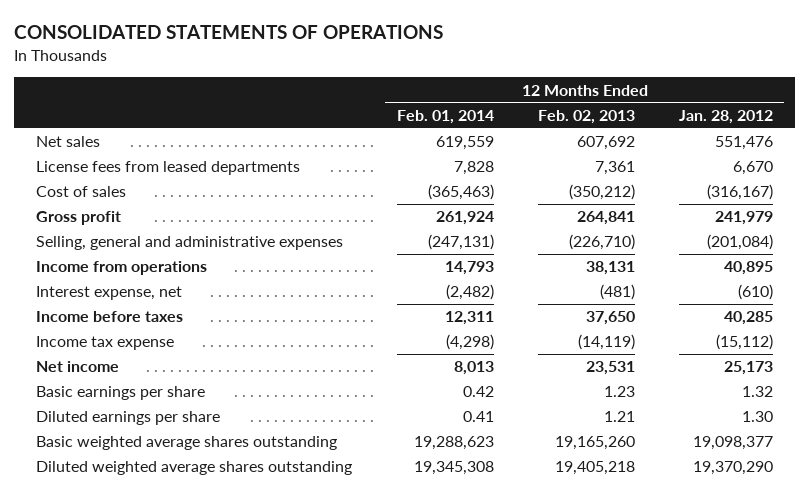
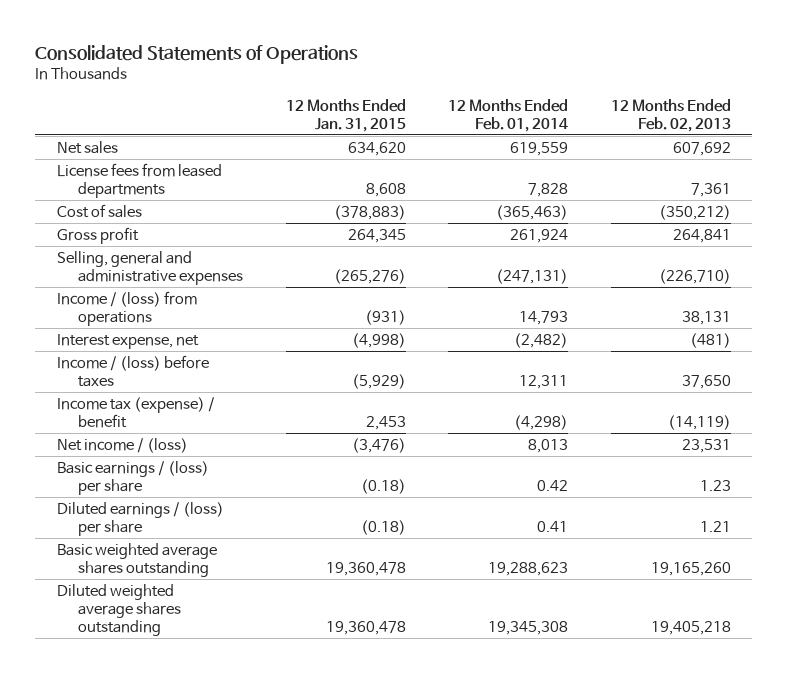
- CONSOLIDATED STATEMENTS OF OPERATIONS
+ Consolidated Statements of Operations
- | 12 Months Ended Feb. 01, 2014 | 12 Months Ended Feb. 02, 2013 | 12 Months Ended Jan. 28, 2012
+ | 12 Months Ended Jan. 31, 2015 | 12 Months Ended Feb. 01, 2014 | 12 Months Ended Feb. 02, 2013
- Income from operations | 14,793 | 38,131 | 40,895
+ Income / (loss) from operations | (931) | 14,793 | 38,131
- Income before taxes | 12,311 | 37,650 | 40,285
- Income tax expense | (4,298) | (14,119) | (15,112)
- Net income | 8,013 | 23,531 | 25,173
- Basic earnings per share | 0.42 | 1.23 | 1.32
- Diluted earnings per share | 0.41 | 1.21 | 1.30
+ Income / (loss) before taxes | (5,929) | 12,311 | 37,650
+ Income tax (expense) / benefit | 2,453 | (4,298) | (14,119)
+ Net income / (loss) | (3,476) | 8,013 | 23,531
+ Basic earnings / (loss) per share | (0.18) | 0.42 | 1.23
+ Diluted earnings / (loss) per share | (0.18) | 0.41 | 1.21

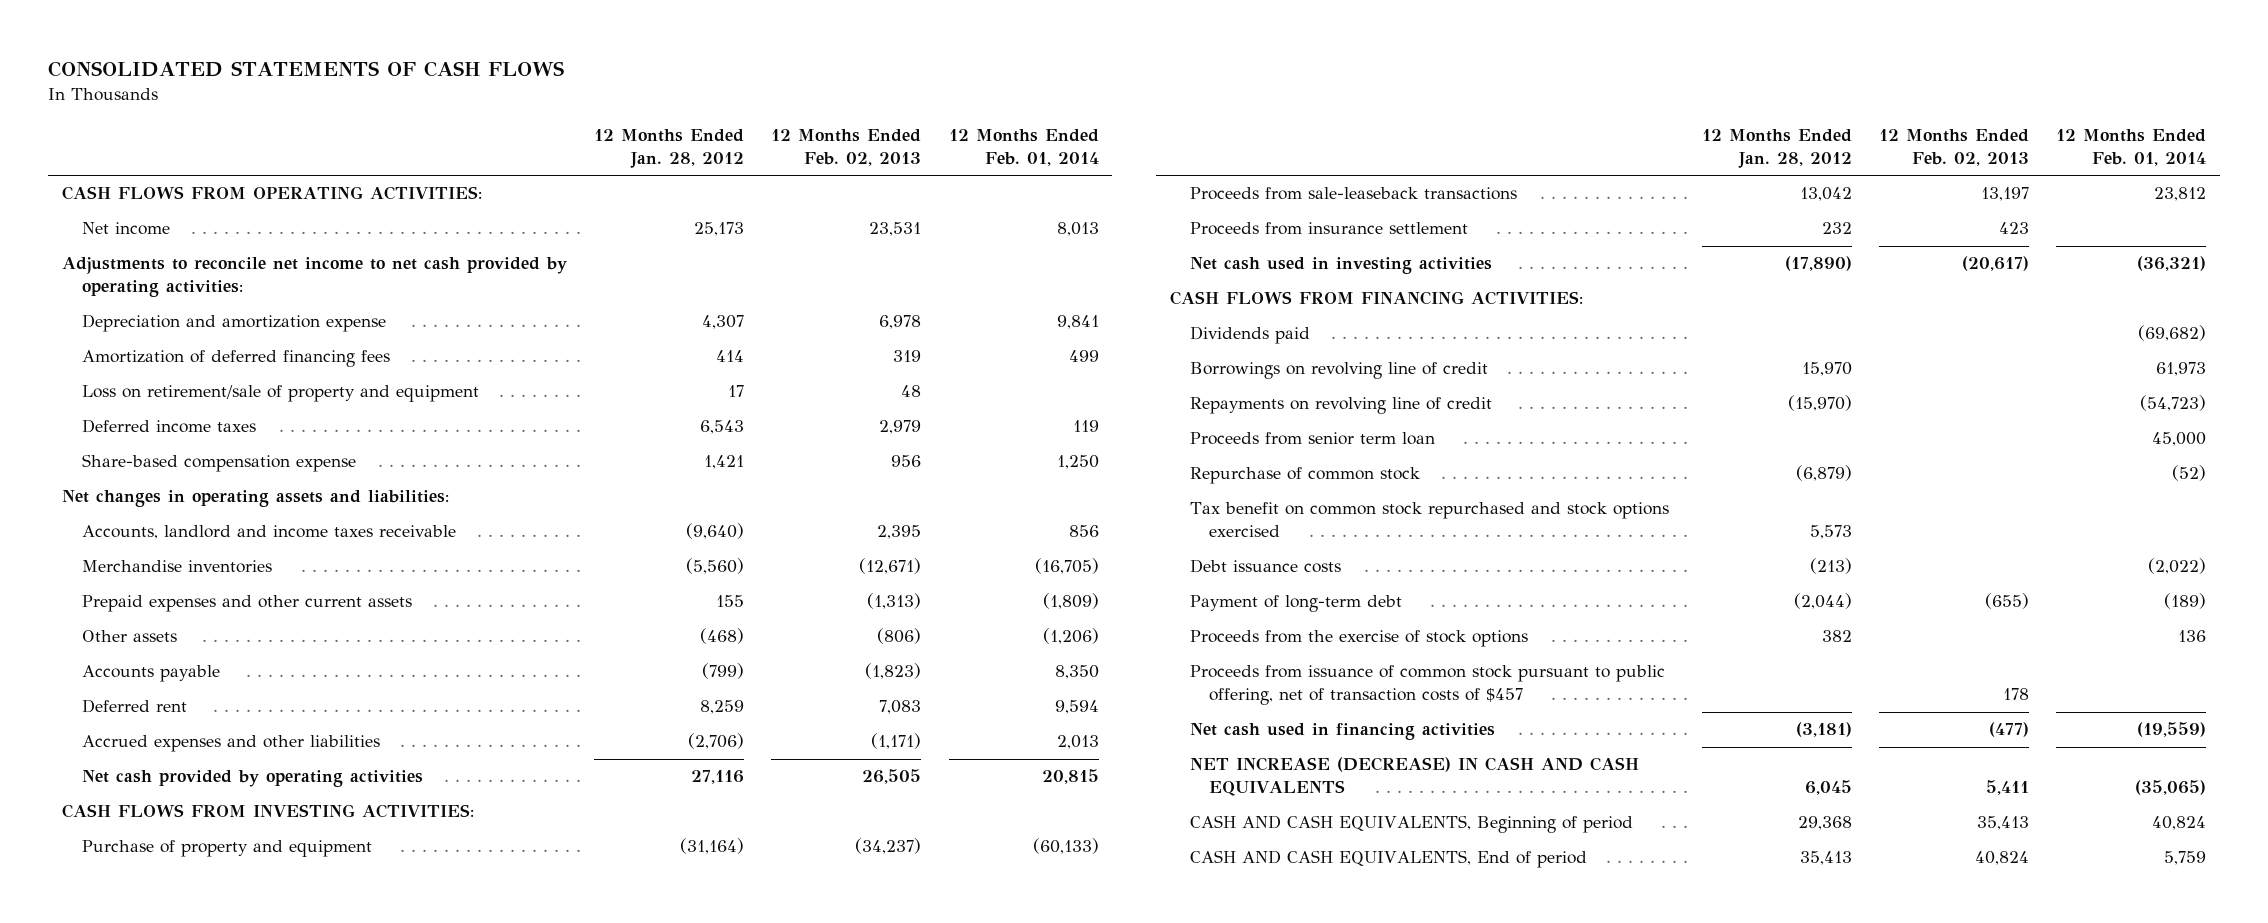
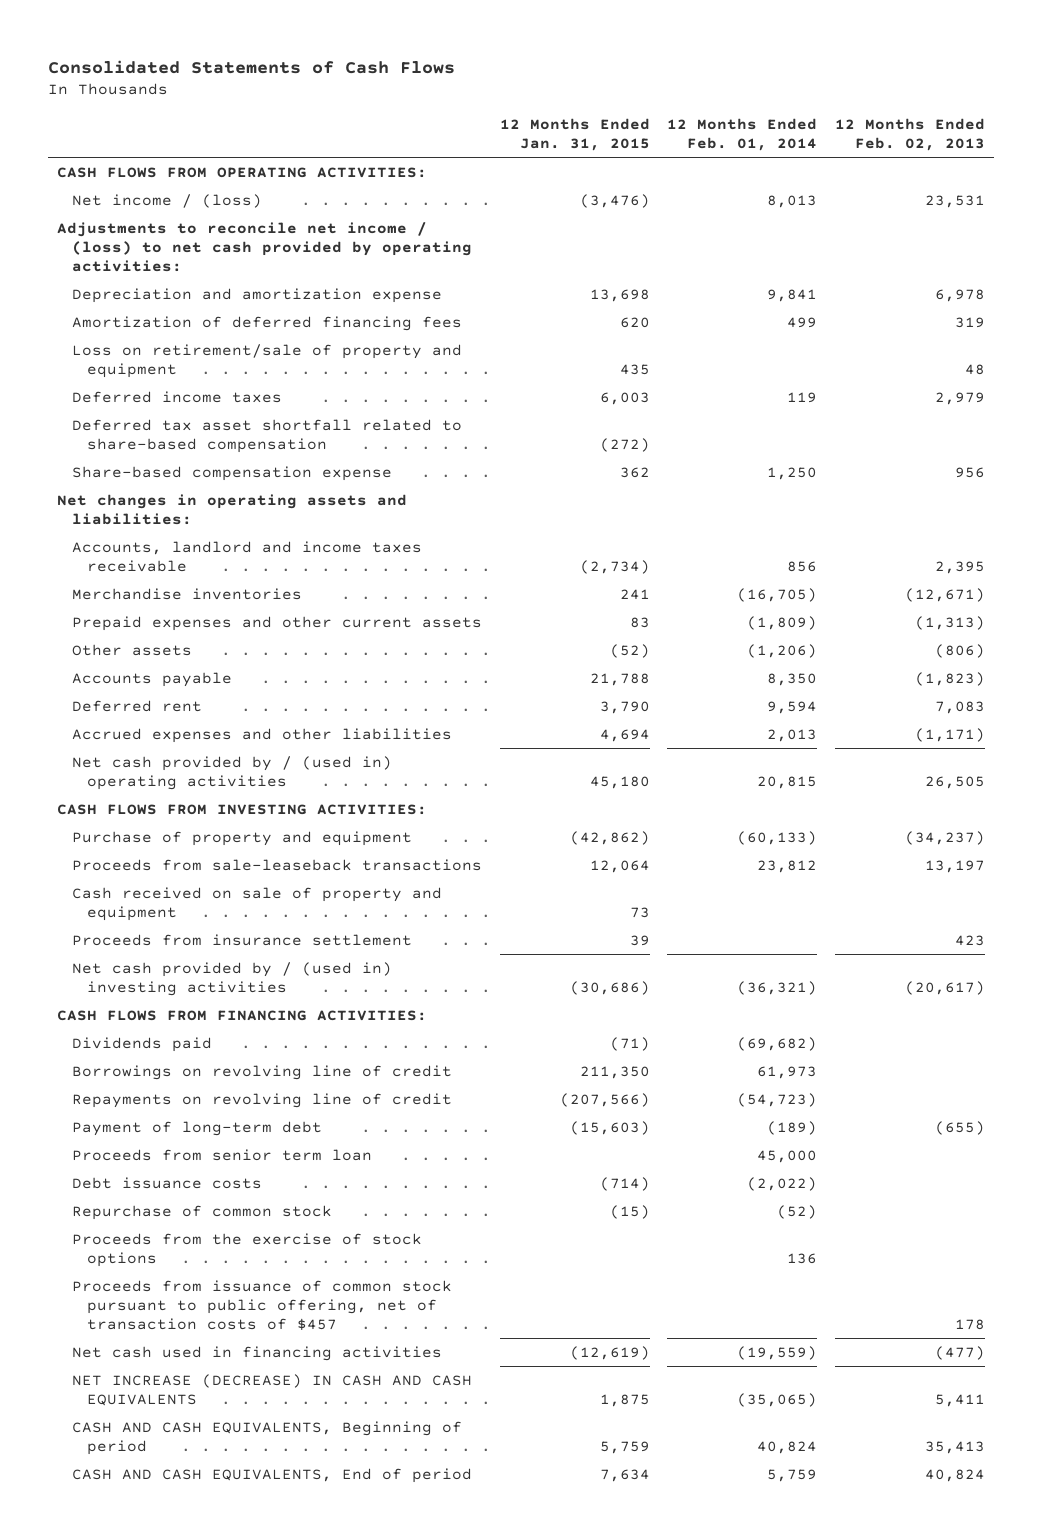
- CONSOLIDATED STATEMENTS OF CASH FLOWS
+ Consolidated Statements of Cash Flows
- | 12 Months Ended Jan. 28, 2012 | 12 Months Ended Feb. 02, 2013 | 12 Months Ended Feb. 01, 2014
+ | 12 Months Ended Jan. 31, 2015 | 12 Months Ended Feb. 01, 2014 | 12 Months Ended Feb. 02, 2013
- Net income | 25,173 | 23,531 | 8,013
- Adjustments to reconcile net income to net cash provided by operating activities:
+ Net income / (loss) | (3,476) | 8,013 | 23,531
+ Adjustments to reconcile net income / (loss) to net cash provided by operating activities:
+ Deferred tax asset shortfall related to share-based compensation | (272) | |
- Net cash provided by operating activities | 27,116 | 26,505 | 20,815
+ Net cash provided by / (used in) operating activities | 45,180 | 20,815 | 26,505
+ Cash received on sale of property and equipment | 73 | |
- Net cash used in investing activities | (17,890) | (20,617) | (36,321)
+ Net cash provided by / (used in) investing activities | (30,686) | (36,321) | (20,617)
moved up: Payment of long-term debt | (15,603) | (189) | (655)
- Tax benefit on common stock repurchased and stock options exercised | 5,573 | |
moved down: Repurchase of common stock | (15) | (52) |

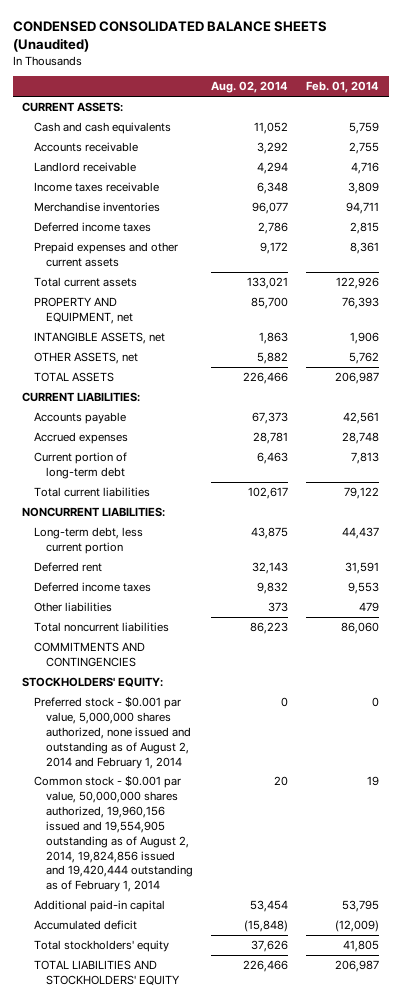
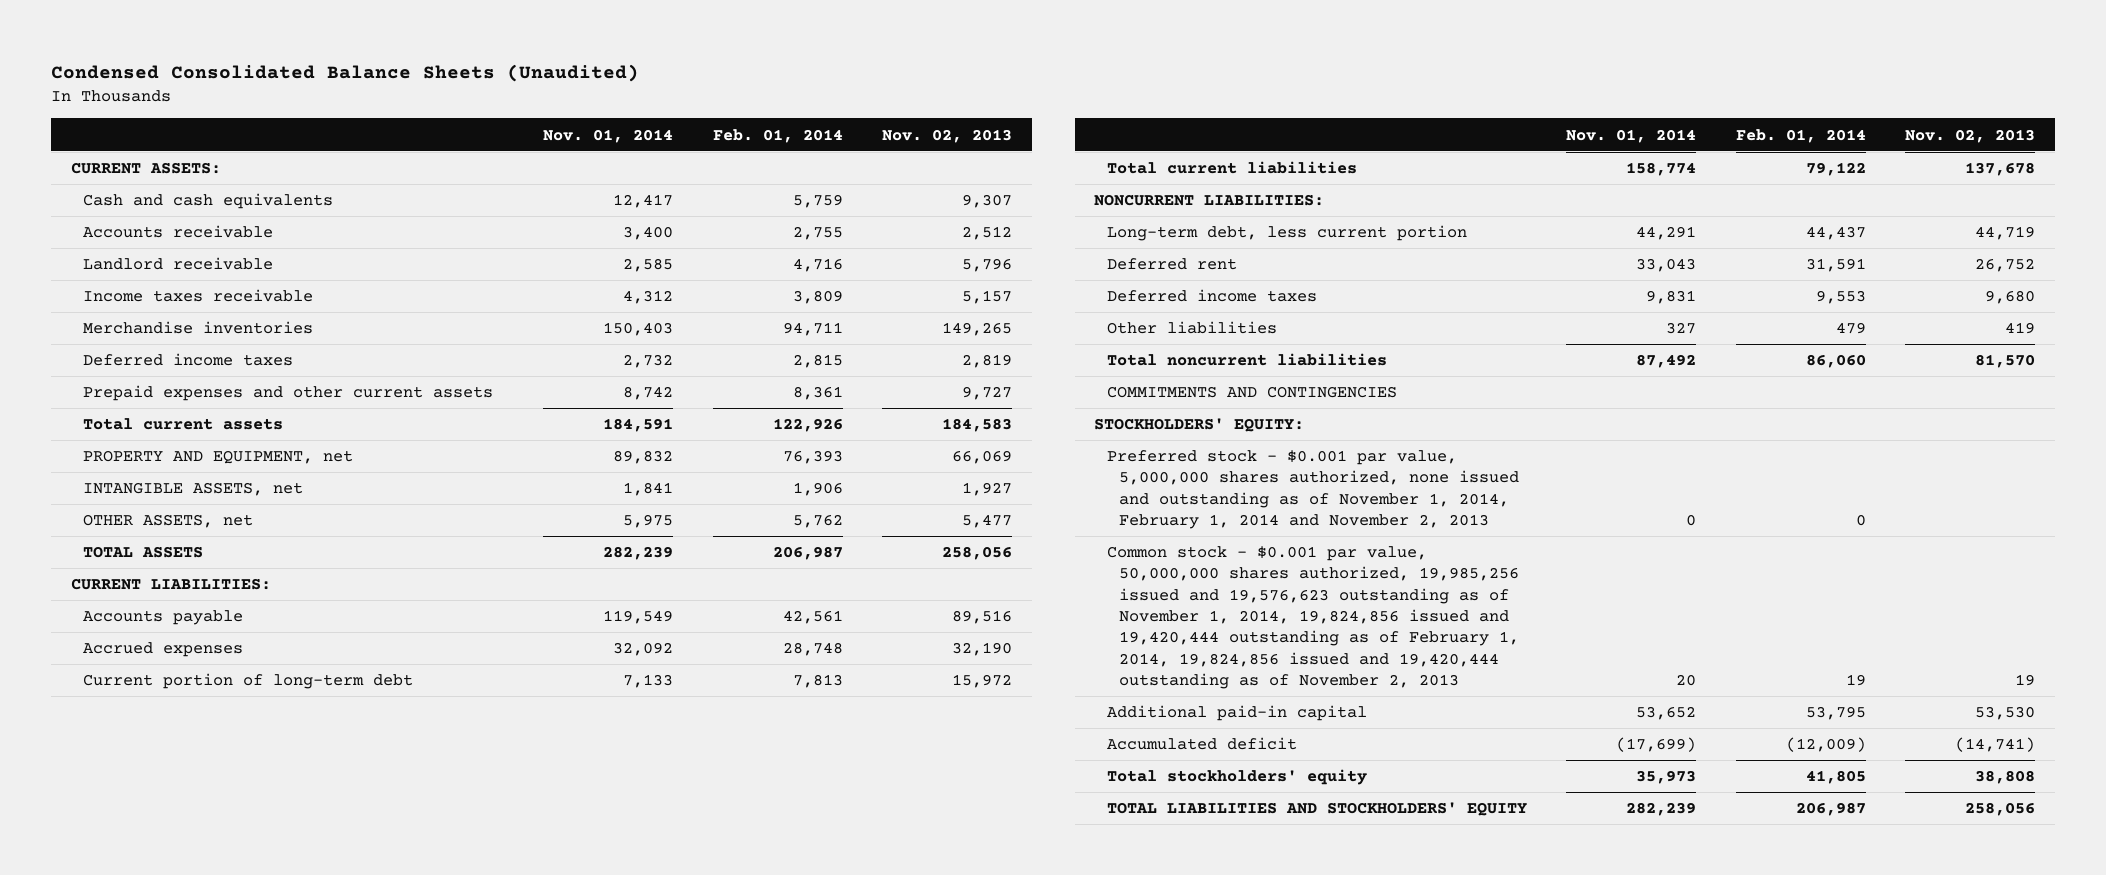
- CONDENSED CONSOLIDATED BALANCE SHEETS (Unaudited)
+ Condensed Consolidated Balance Sheets (Unaudited)
- | Aug. 02, 2014 | Feb. 01, 2014
+ | Nov. 01, 2014 | Feb. 01, 2014 | Nov. 02, 2013
- Preferred stock - $0.001 par value, 5,000,000 shares authorized, none issued and outstanding as of August 2, 2014 and February 1, 2014 | 0 | 0
- Common stock - $0.001 par value, 50,000,000 shares authorized, 19,960,156 issued and 19,554,905 outstanding as of August 2, 2014, 19,824,856 issued and 19,420,444 outstanding as of February 1, 2014 | 20 | 19
+ Preferred stock - $0.001 par value, 5,000,000 shares authorized, none issued and outstanding as of November 1, 2014, February 1, 2014 and November 2, 2013 | 0 | 0 |
+ Common stock - $0.001 par value, 50,000,000 shares authorized, 19,985,256 issued and 19,576,623 outstanding as of November 1, 2014, 19,824,856 issued and 19,420,444 outstanding as of February 1, 2014, 19,824,856 issued and 19,420,444 outstanding as of November 2, 2013 | 20 | 19 | 19

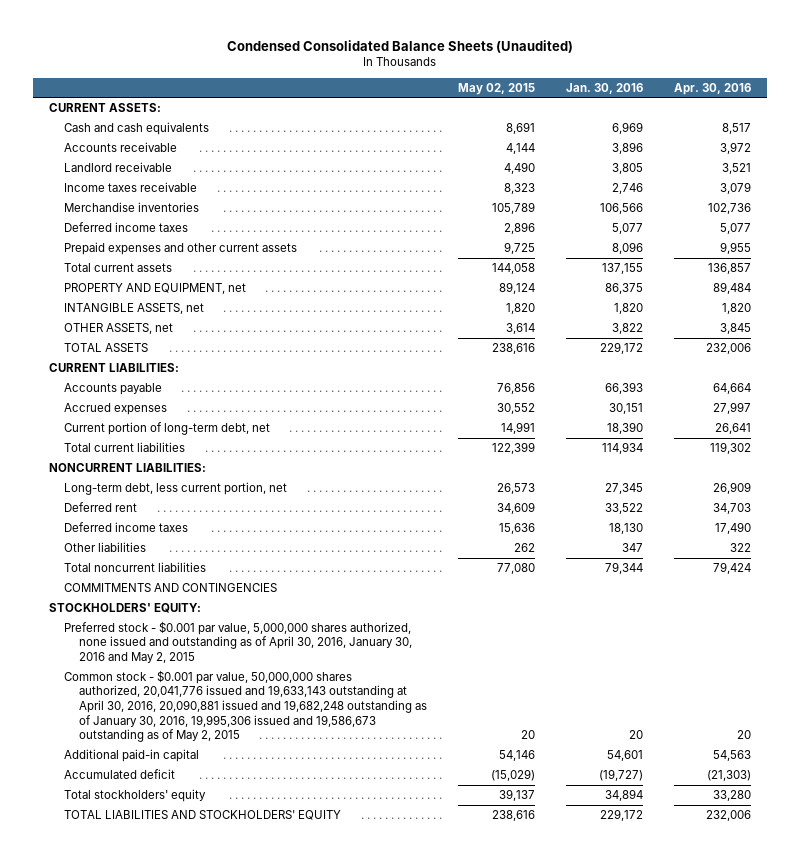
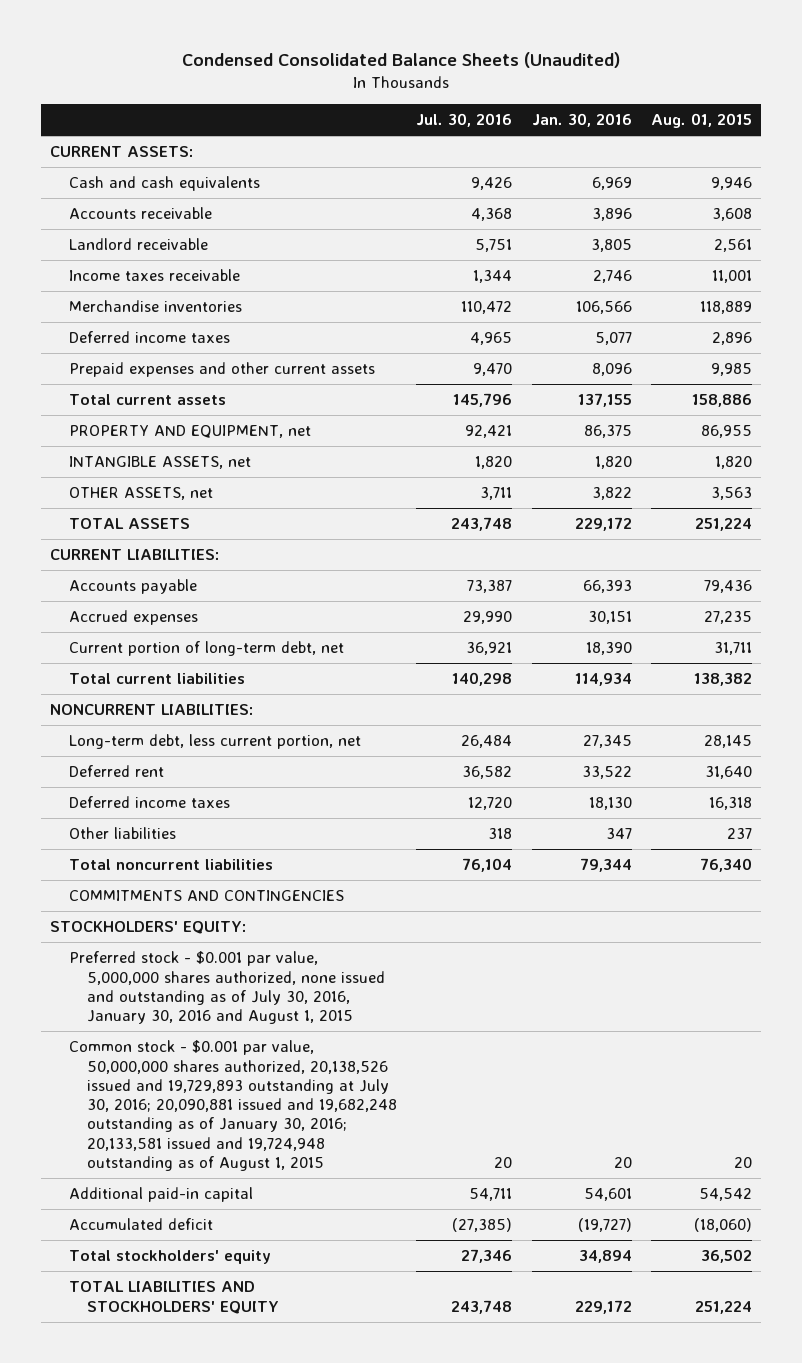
- | May 02, 2015 | Jan. 30, 2016 | Apr. 30, 2016
+ | Jul. 30, 2016 | Jan. 30, 2016 | Aug. 01, 2015
- Preferred stock - $0.001 par value, 5,000,000 shares authorized, none issued and outstanding as of April 30, 2016, January 30, 2016 and May 2, 2015
- Common stock - $0.001 par value, 50,000,000 shares authorized, 20,041,776 issued and 19,633,143 outstanding at April 30, 2016, 20,090,881 issued and 19,682,248 outstanding as of January 30, 2016, 19,995,306 issued and 19,586,673 outstanding as of May 2, 2015 | 20 | 20 | 20
+ Preferred stock - $0.001 par value, 5,000,000 shares authorized, none issued and outstanding as of July 30, 2016, January 30, 2016 and August 1, 2015
+ Common stock - $0.001 par value, 50,000,000 shares authorized, 20,138,526 issued and 19,729,893 outstanding at July 30, 2016; 20,090,881 issued and 19,682,248 outstanding as of January 30, 2016; 20,133,581 issued and 19,724,948 outstanding as of August 1, 2015 | 20 | 20 | 20

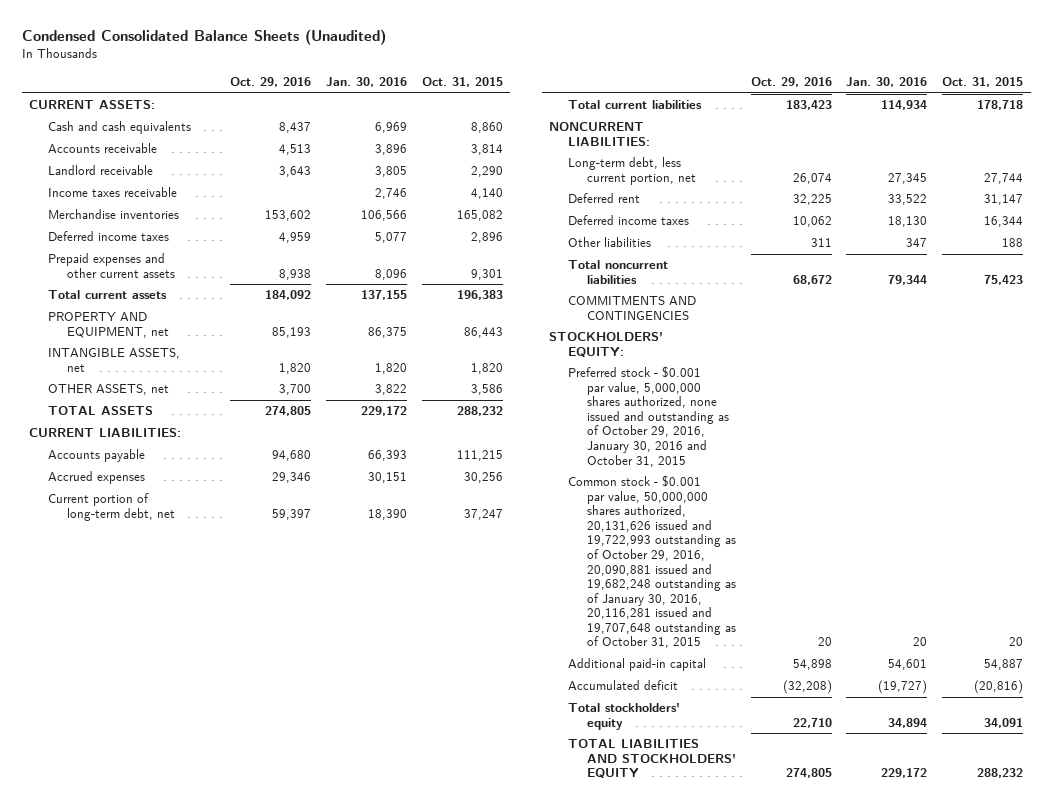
- | Jul. 30, 2016 | Jan. 30, 2016 | Aug. 01, 2015
+ | Oct. 29, 2016 | Jan. 30, 2016 | Oct. 31, 2015
- Preferred stock - $0.001 par value, 5,000,000 shares authorized, none issued and outstanding as of July 30, 2016, January 30, 2016 and August 1, 2015
- Common stock - $0.001 par value, 50,000,000 shares authorized, 20,138,526 issued and 19,729,893 outstanding at July 30, 2016; 20,090,881 issued and 19,682,248 outstanding as of January 30, 2016; 20,133,581 issued and 19,724,948 outstanding as of August 1, 2015 | 20 | 20 | 20
+ Preferred stock - $0.001 par value, 5,000,000 shares authorized, none issued and outstanding as of October 29, 2016, January 30, 2016 and October 31, 2015
+ Common stock - $0.001 par value, 50,000,000 shares authorized, 20,131,626 issued and 19,722,993 outstanding as of October 29, 2016, 20,090,881 issued and 19,682,248 outstanding as of January 30, 2016, 20,116,281 issued and 19,707,648 outstanding as of October 31, 2015 | 20 | 20 | 20

